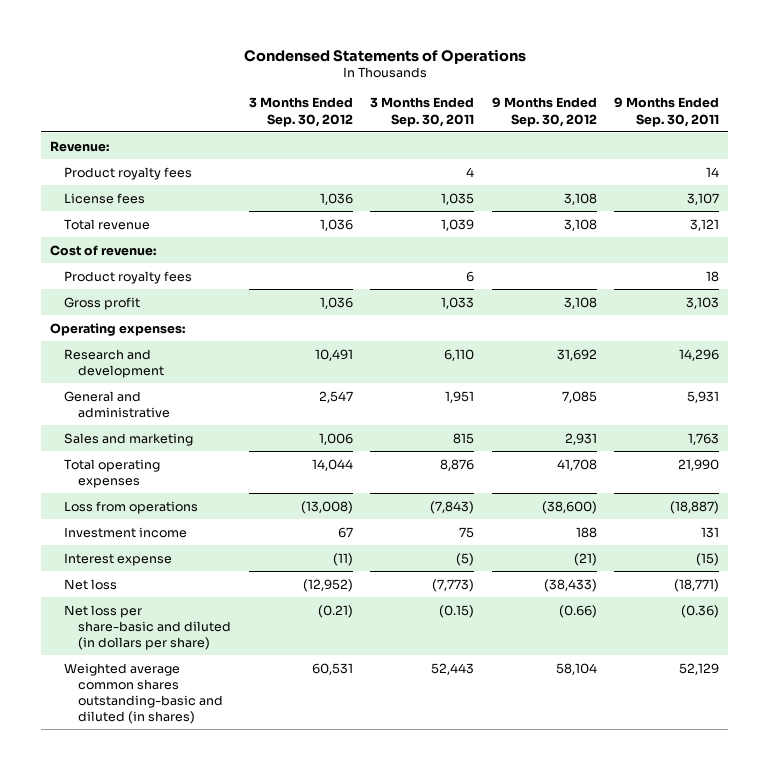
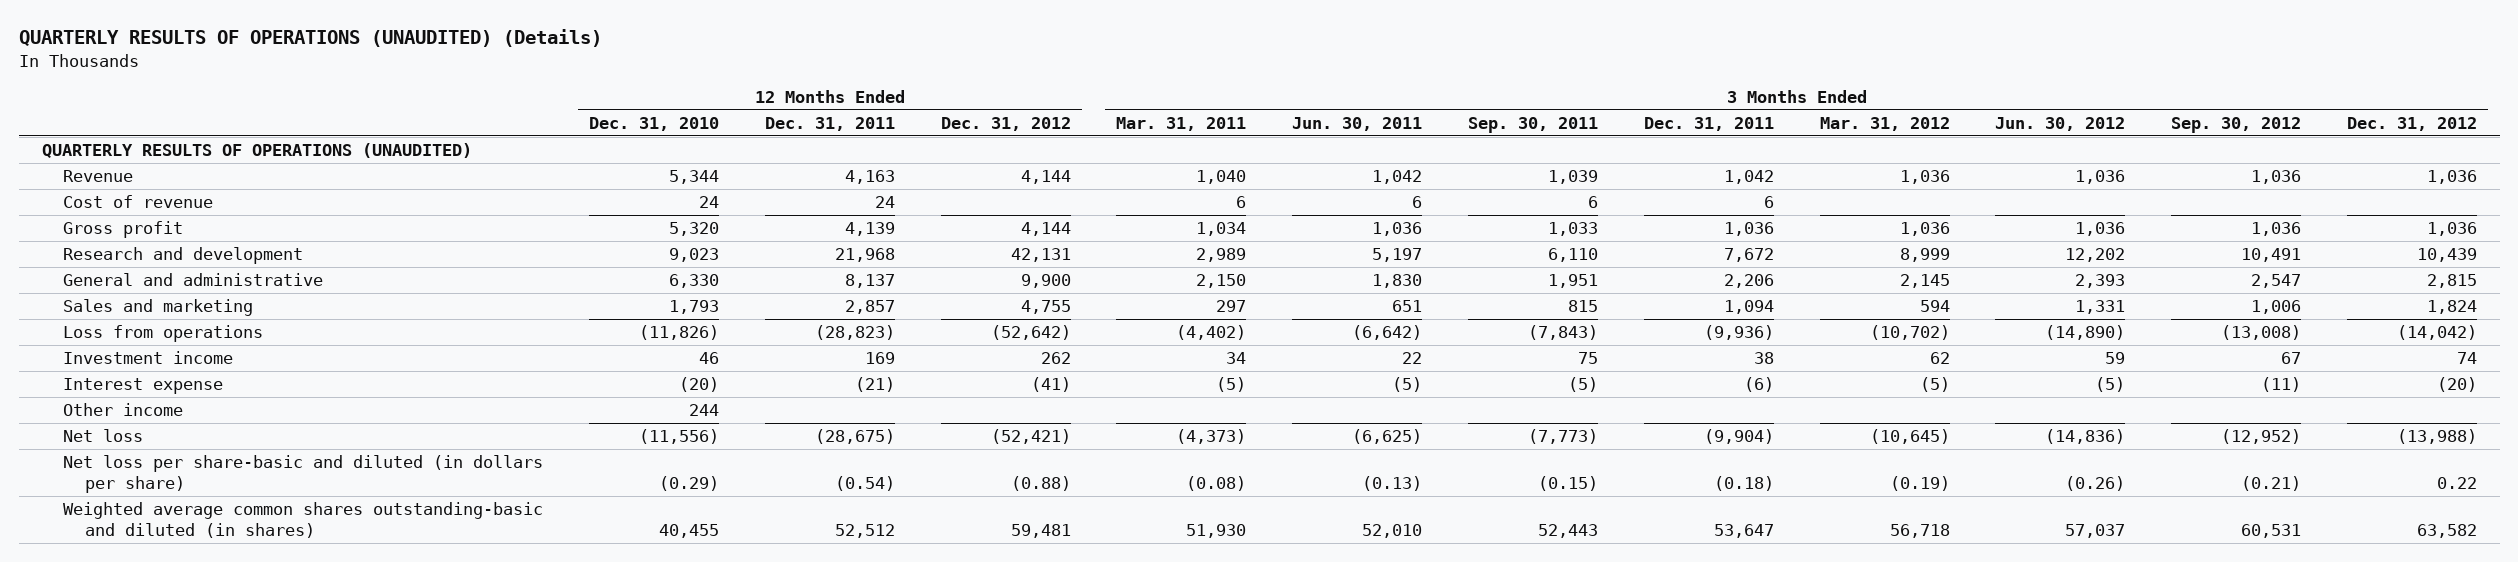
- Condensed Statements of Operations
+ QUARTERLY RESULTS OF OPERATIONS (UNAUDITED) (Details)
- | 3 Months Ended Sep. 30, 2012 | 3 Months Ended Sep. 30, 2011 | 9 Months Ended Sep. 30, 2012 | 9 Months Ended Sep. 30, 2011
+ | 12 Months Ended Dec. 31, 2010 | 12 Months Ended Dec. 31, 2011 | 12 Months Ended Dec. 31, 2012 | 3 Months Ended Mar. 31, 2011 | 3 Months Ended Jun. 30, 2011 | 3 Months Ended Sep. 30, 2011 | 3 Months Ended Dec. 31, 2011 | 3 Months Ended Mar. 31, 2012 | 3 Months Ended Jun. 30, 2012 | 3 Months Ended Sep. 30, 2012 | 3 Months Ended Dec. 31, 2012
- Revenue:
- Product royalty fees | | 4 | | 14
- License fees | 1,036 | 1,035 | 3,108 | 3,107
- Total revenue | 1,036 | 1,039 | 3,108 | 3,121
- Cost of revenue:
- Product royalty fees | | 6 | | 18
+ QUARTERLY RESULTS OF OPERATIONS (UNAUDITED)
+ Revenue | 5,344 | 4,163 | 4,144 | 1,040 | 1,042 | 1,039 | 1,042 | 1,036 | 1,036 | 1,036 | 1,036
+ Cost of revenue | 24 | 24 | | 6 | 6 | 6 | 6 | | | |
- Operating expenses:
- Total operating expenses | 14,044 | 8,876 | 41,708 | 21,990
+ Other income | 244 | | | | | | | | | |

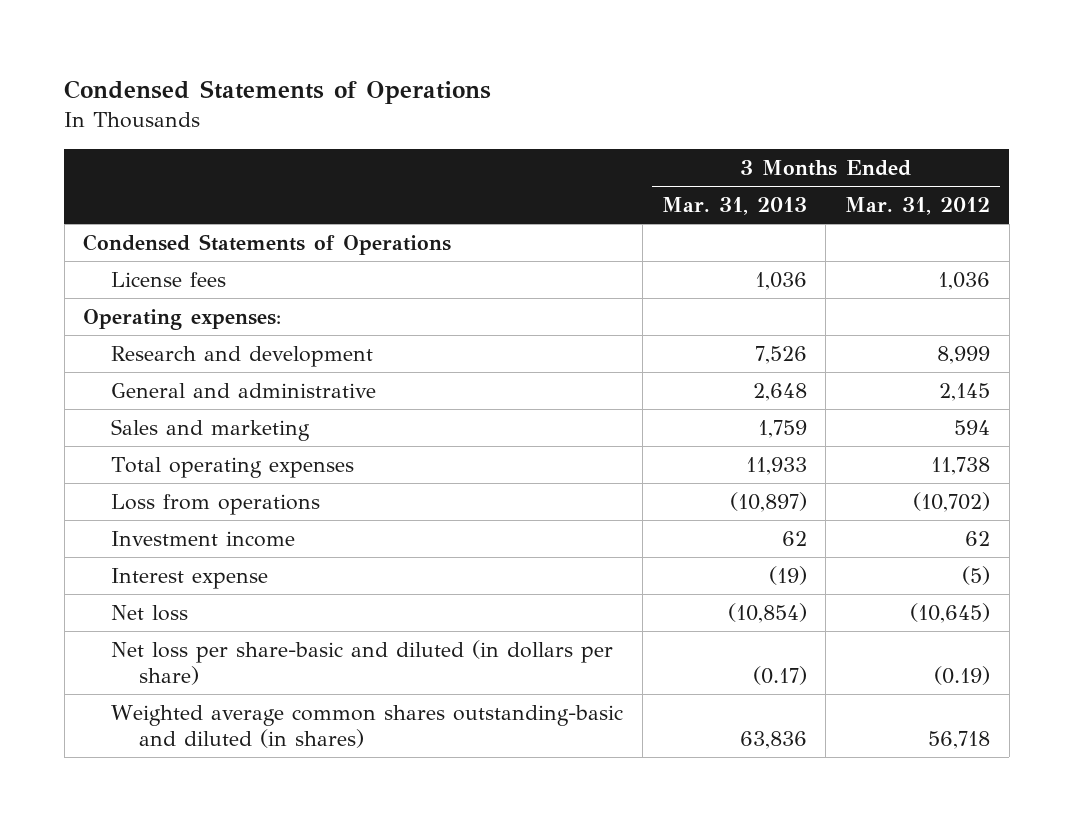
- QUARTERLY RESULTS OF OPERATIONS (UNAUDITED) (Details)
+ Condensed Statements of Operations
- | 12 Months Ended Dec. 31, 2010 | 12 Months Ended Dec. 31, 2011 | 12 Months Ended Dec. 31, 2012 | 3 Months Ended Mar. 31, 2011 | 3 Months Ended Jun. 30, 2011 | 3 Months Ended Sep. 30, 2011 | 3 Months Ended Dec. 31, 2011 | 3 Months Ended Mar. 31, 2012 | 3 Months Ended Jun. 30, 2012 | 3 Months Ended Sep. 30, 2012 | 3 Months Ended Dec. 31, 2012
+ | 3 Months Ended Mar. 31, 2013 | 3 Months Ended Mar. 31, 2012
- QUARTERLY RESULTS OF OPERATIONS (UNAUDITED)
- Revenue | 5,344 | 4,163 | 4,144 | 1,040 | 1,042 | 1,039 | 1,042 | 1,036 | 1,036 | 1,036 | 1,036
- Cost of revenue | 24 | 24 | | 6 | 6 | 6 | 6 | | | |
- Gross profit | 5,320 | 4,139 | 4,144 | 1,034 | 1,036 | 1,033 | 1,036 | 1,036 | 1,036 | 1,036 | 1,036
+ Condensed Statements of Operations
+ License fees | 1,036 | 1,036
+ Operating expenses:
+ Total operating expenses | 11,933 | 11,738
- Other income | 244 | | | | | | | | | |

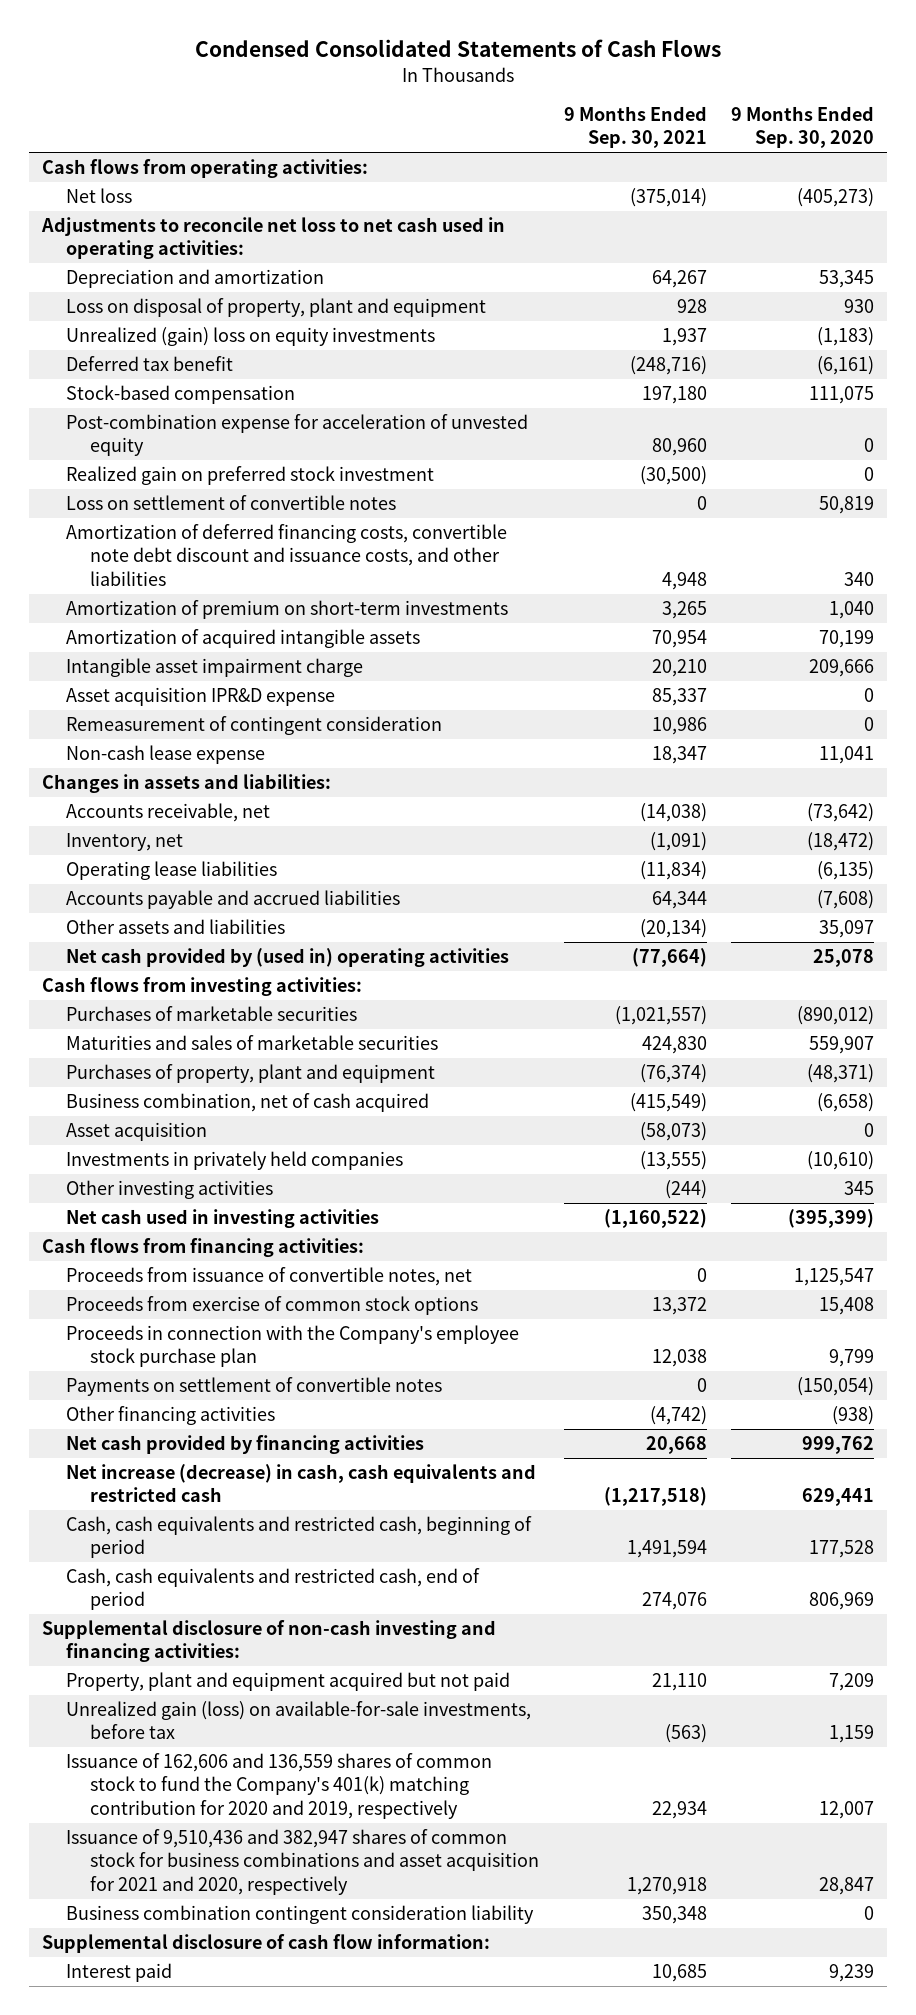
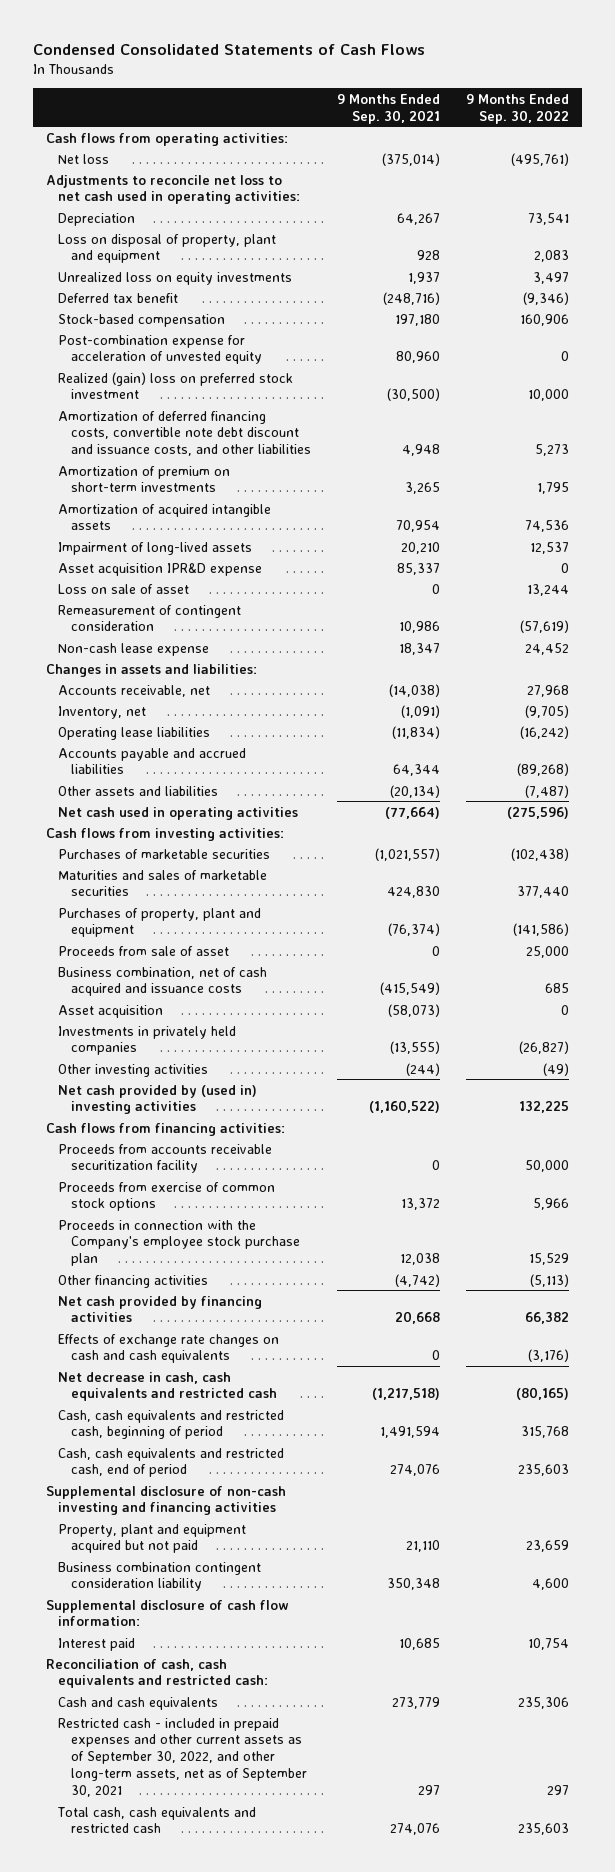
- | 9 Months Ended Sep. 30, 2021 | 9 Months Ended Sep. 30, 2020
+ | 9 Months Ended Sep. 30, 2021 | 9 Months Ended Sep. 30, 2022
- Depreciation and amortization | 64,267 | 53,345
+ Depreciation | 64,267 | 73,541
- Unrealized (gain) loss on equity investments | 1,937 | (1,183)
+ Unrealized loss on equity investments | 1,937 | 3,497
- Realized gain on preferred stock investment | (30,500) | 0
- Loss on settlement of convertible notes | 0 | 50,819
+ Realized (gain) loss on preferred stock investment | (30,500) | 10,000
- Intangible asset impairment charge | 20,210 | 209,666
+ Impairment of long-lived assets | 20,210 | 12,537
+ Loss on sale of asset | 0 | 13,244
- Net cash provided by (used in) operating activities | (77,664) | 25,078
+ Net cash used in operating activities | (77,664) | (275,596)
- Business combination, net of cash acquired | (415,549) | (6,658)
+ Proceeds from sale of asset | 0 | 25,000
+ Business combination, net of cash acquired and issuance costs | (415,549) | 685
- Net cash used in investing activities | (1,160,522) | (395,399)
+ Net cash provided by (used in) investing activities | (1,160,522) | 132,225
- Proceeds from issuance of convertible notes, net | 0 | 1,125,547
+ Proceeds from accounts receivable securitization facility | 0 | 50,000
- Payments on settlement of convertible notes | 0 | (150,054)
- Net increase (decrease) in cash, cash equivalents and restricted cash | (1,217,518) | 629,441
+ Effects of exchange rate changes on cash and cash equivalents | 0 | (3,176)
+ Net decrease in cash, cash equivalents and restricted cash | (1,217,518) | (80,165)
- Supplemental disclosure of non-cash investing and financing activities:
+ Supplemental disclosure of non-cash investing and financing activities
- Unrealized gain (loss) on available-for-sale investments, before tax | (563) | 1,159
- Issuance of 162,606 and 136,559 shares of common stock to fund the Company's 401(k) matching contribution for 2020 and 2019, respectively | 22,934 | 12,007
- Issuance of 9,510,436 and 382,947 shares of common stock for business combinations and asset acquisition for 2021 and 2020, respectively | 1,270,918 | 28,847
+ Reconciliation of cash, cash equivalents and restricted cash:
+ Cash and cash equivalents | 273,779 | 235,306
+ Restricted cash - included in prepaid expenses and other current assets as of September 30, 2022, and other long-term assets, net as of September 30, 2021 | 297 | 297
+ Total cash, cash equivalents and restricted cash | 274,076 | 235,603

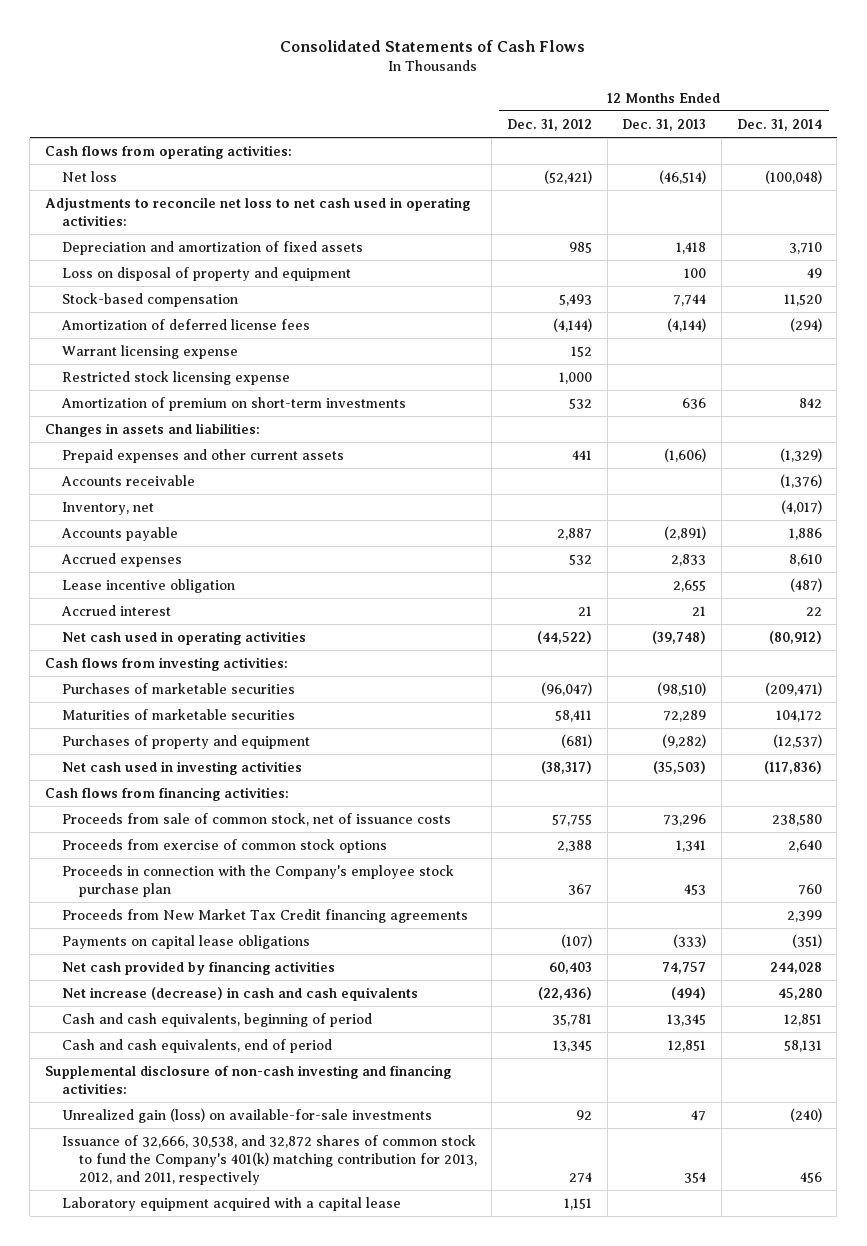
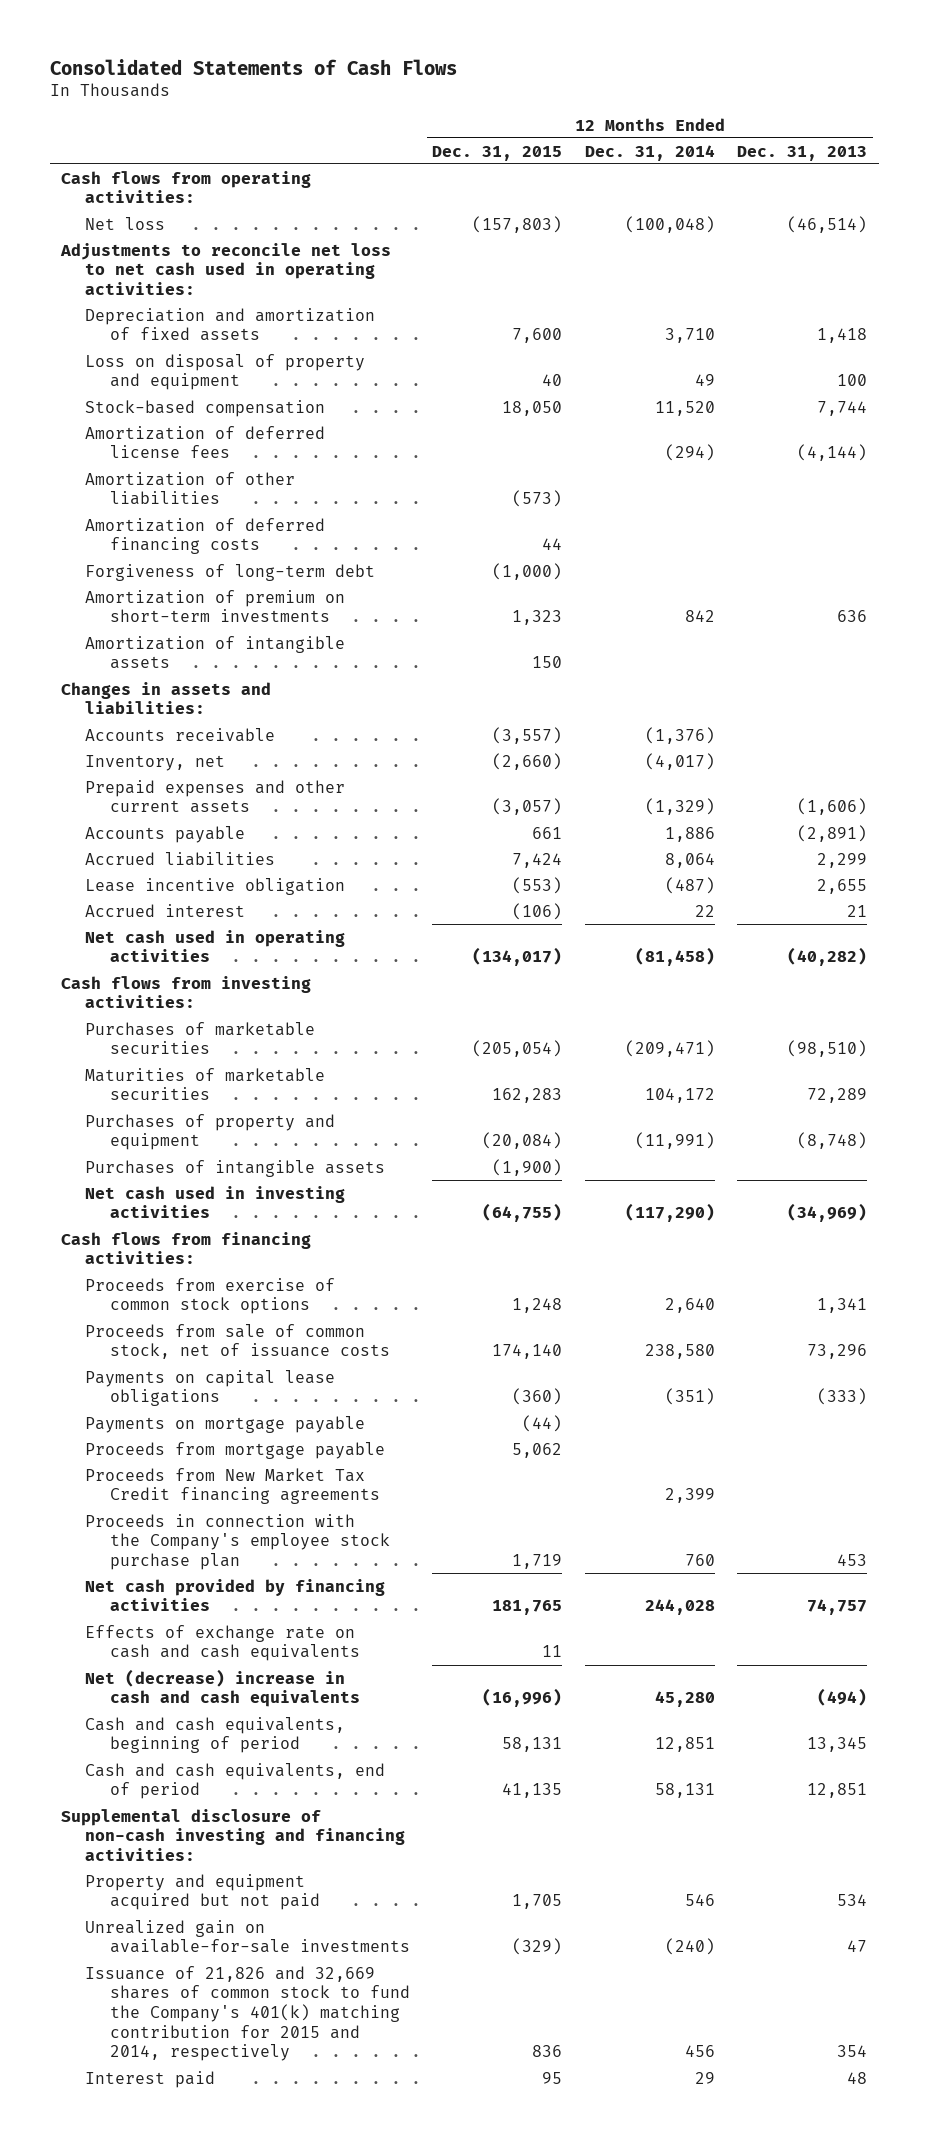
- | 12 Months Ended Dec. 31, 2012 | 12 Months Ended Dec. 31, 2013 | 12 Months Ended Dec. 31, 2014
+ | 12 Months Ended Dec. 31, 2015 | 12 Months Ended Dec. 31, 2014 | 12 Months Ended Dec. 31, 2013
- Warrant licensing expense | 152 | |
- Restricted stock licensing expense | 1,000 | |
+ Amortization of other liabilities | (573) | |
+ Amortization of deferred financing costs | 44 | |
+ Forgiveness of long-term debt | (1,000) | |
+ Amortization of intangible assets | 150 | |
moved down: Prepaid expenses and other current assets | (3,057) | (1,329) | (1,606)
- Accrued expenses | 532 | 2,833 | 8,610
+ Accrued liabilities | 7,424 | 8,064 | 2,299
- Net cash used in operating activities | (44,522) | (39,748) | (80,912)
+ Net cash used in operating activities | (134,017) | (81,458) | (40,282)
- Purchases of property and equipment | (681) | (9,282) | (12,537)
- Net cash used in investing activities | (38,317) | (35,503) | (117,836)
+ Purchases of property and equipment | (20,084) | (11,991) | (8,748)
+ Purchases of intangible assets | (1,900) | |
+ Net cash used in investing activities | (64,755) | (117,290) | (34,969)
moved down: Proceeds from sale of common stock, net of issuance costs | 174,140 | 238,580 | 73,296
+ Payments on mortgage payable | (44) | |
+ Proceeds from mortgage payable | 5,062 | |
moved down: Proceeds from New Market Tax Credit financing agreements | | 2,399 |
moved down: Proceeds in connection with the Company's employee stock purchase plan | 1,719 | 760 | 453
- Net increase (decrease) in cash and cash equivalents | (22,436) | (494) | 45,280
+ Effects of exchange rate on cash and cash equivalents | 11 | |
+ Net (decrease) increase in cash and cash equivalents | (16,996) | 45,280 | (494)
- Unrealized gain (loss) on available-for-sale investments | 92 | 47 | (240)
- Issuance of 32,666, 30,538, and 32,872 shares of common stock to fund the Company's 401(k) matching contribution for 2013, 2012, and 2011, respectively | 274 | 354 | 456
- Laboratory equipment acquired with a capital lease | 1,151 | |
+ Property and equipment acquired but not paid | 1,705 | 546 | 534
+ Unrealized gain on available-for-sale investments | (329) | (240) | 47
+ Issuance of 21,826 and 32,669 shares of common stock to fund the Company's 401(k) matching contribution for 2015 and 2014, respectively | 836 | 456 | 354
+ Interest paid | 95 | 29 | 48

